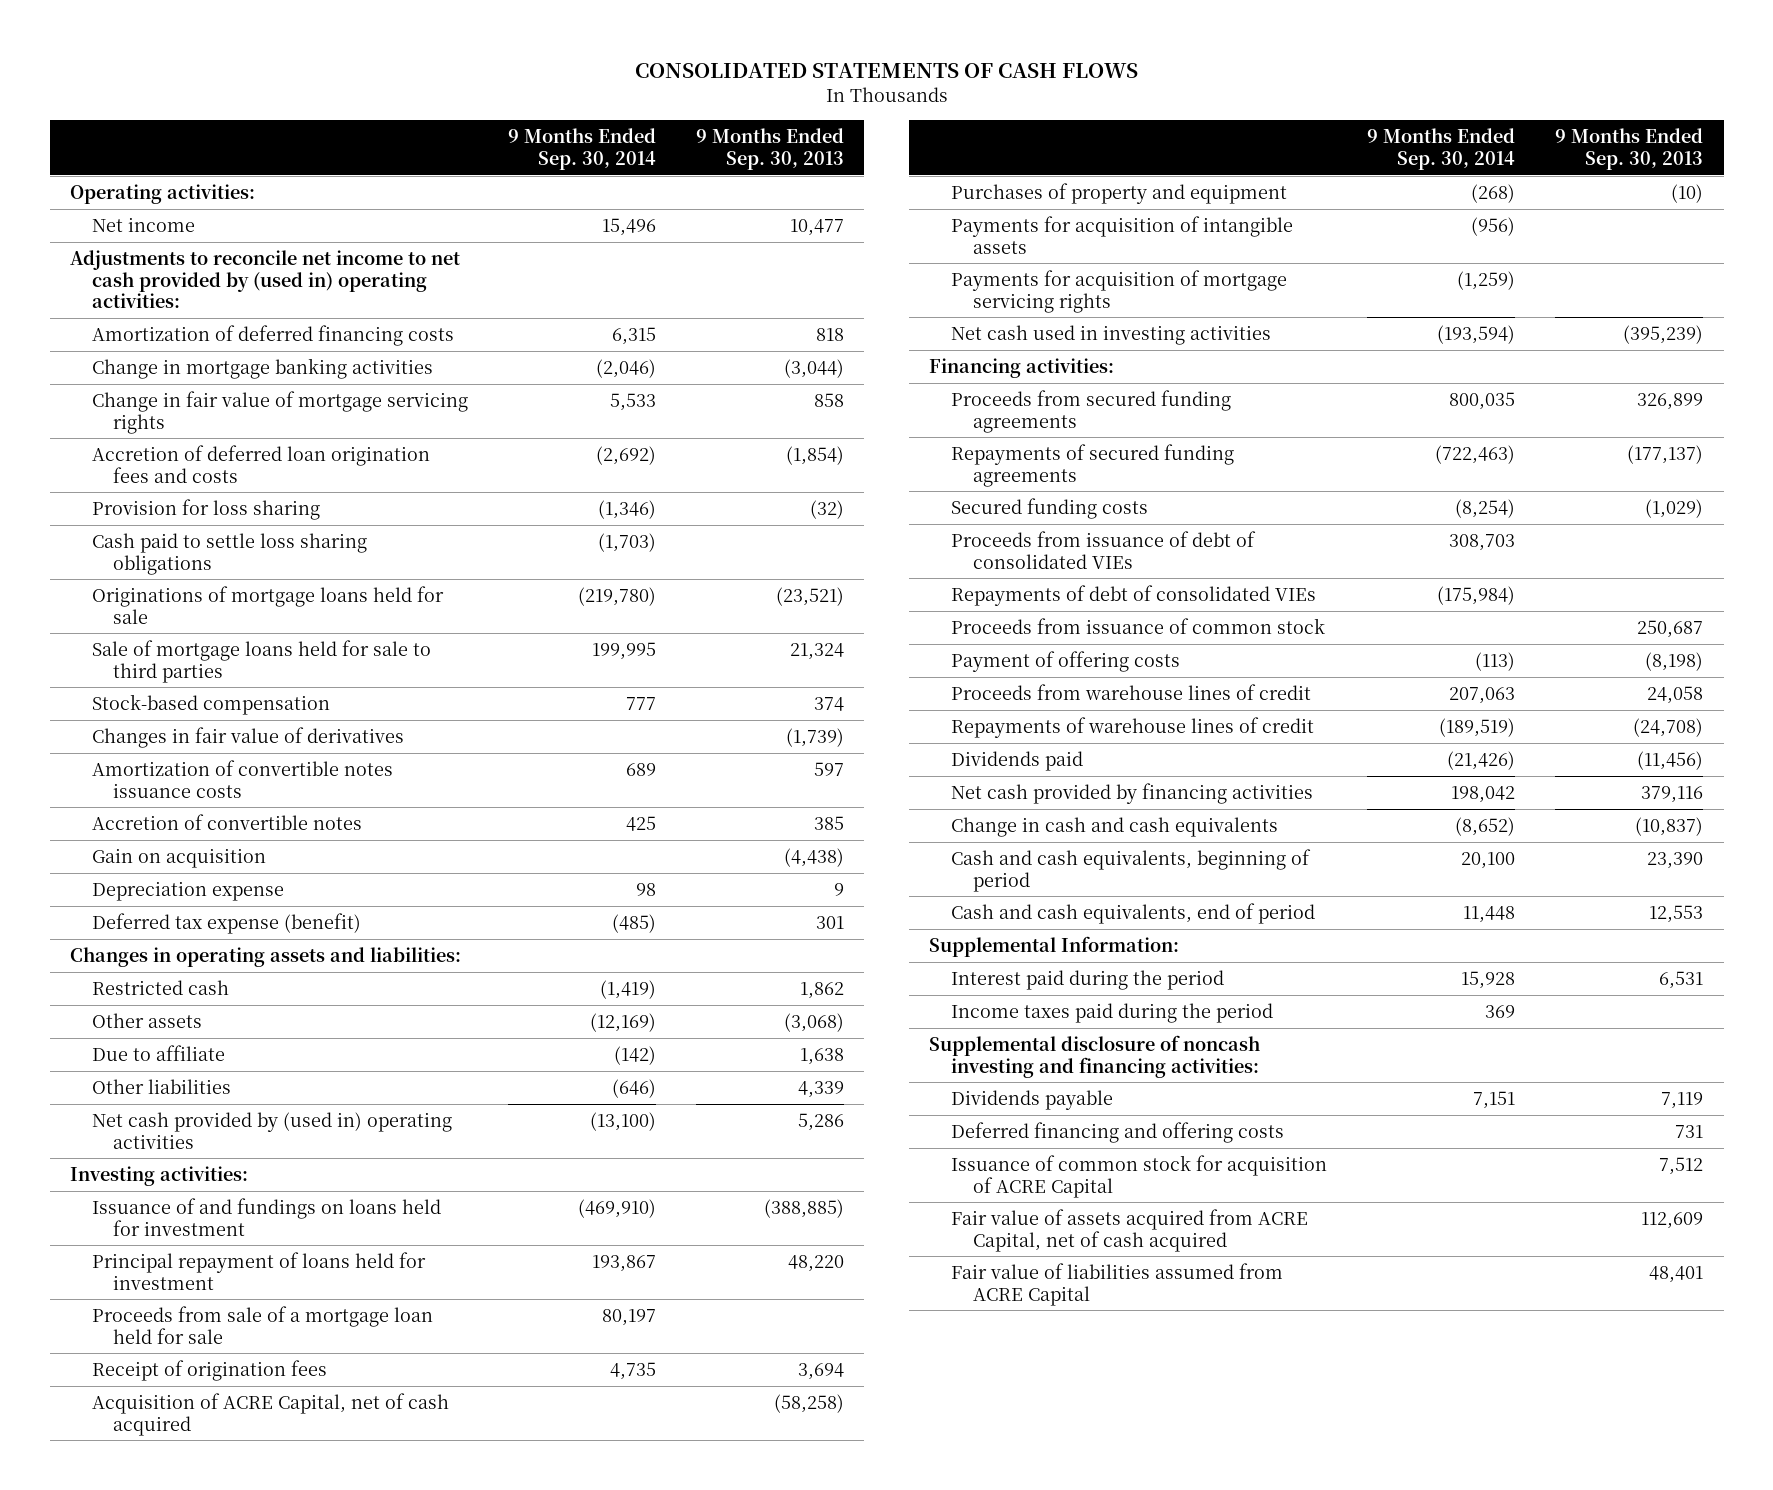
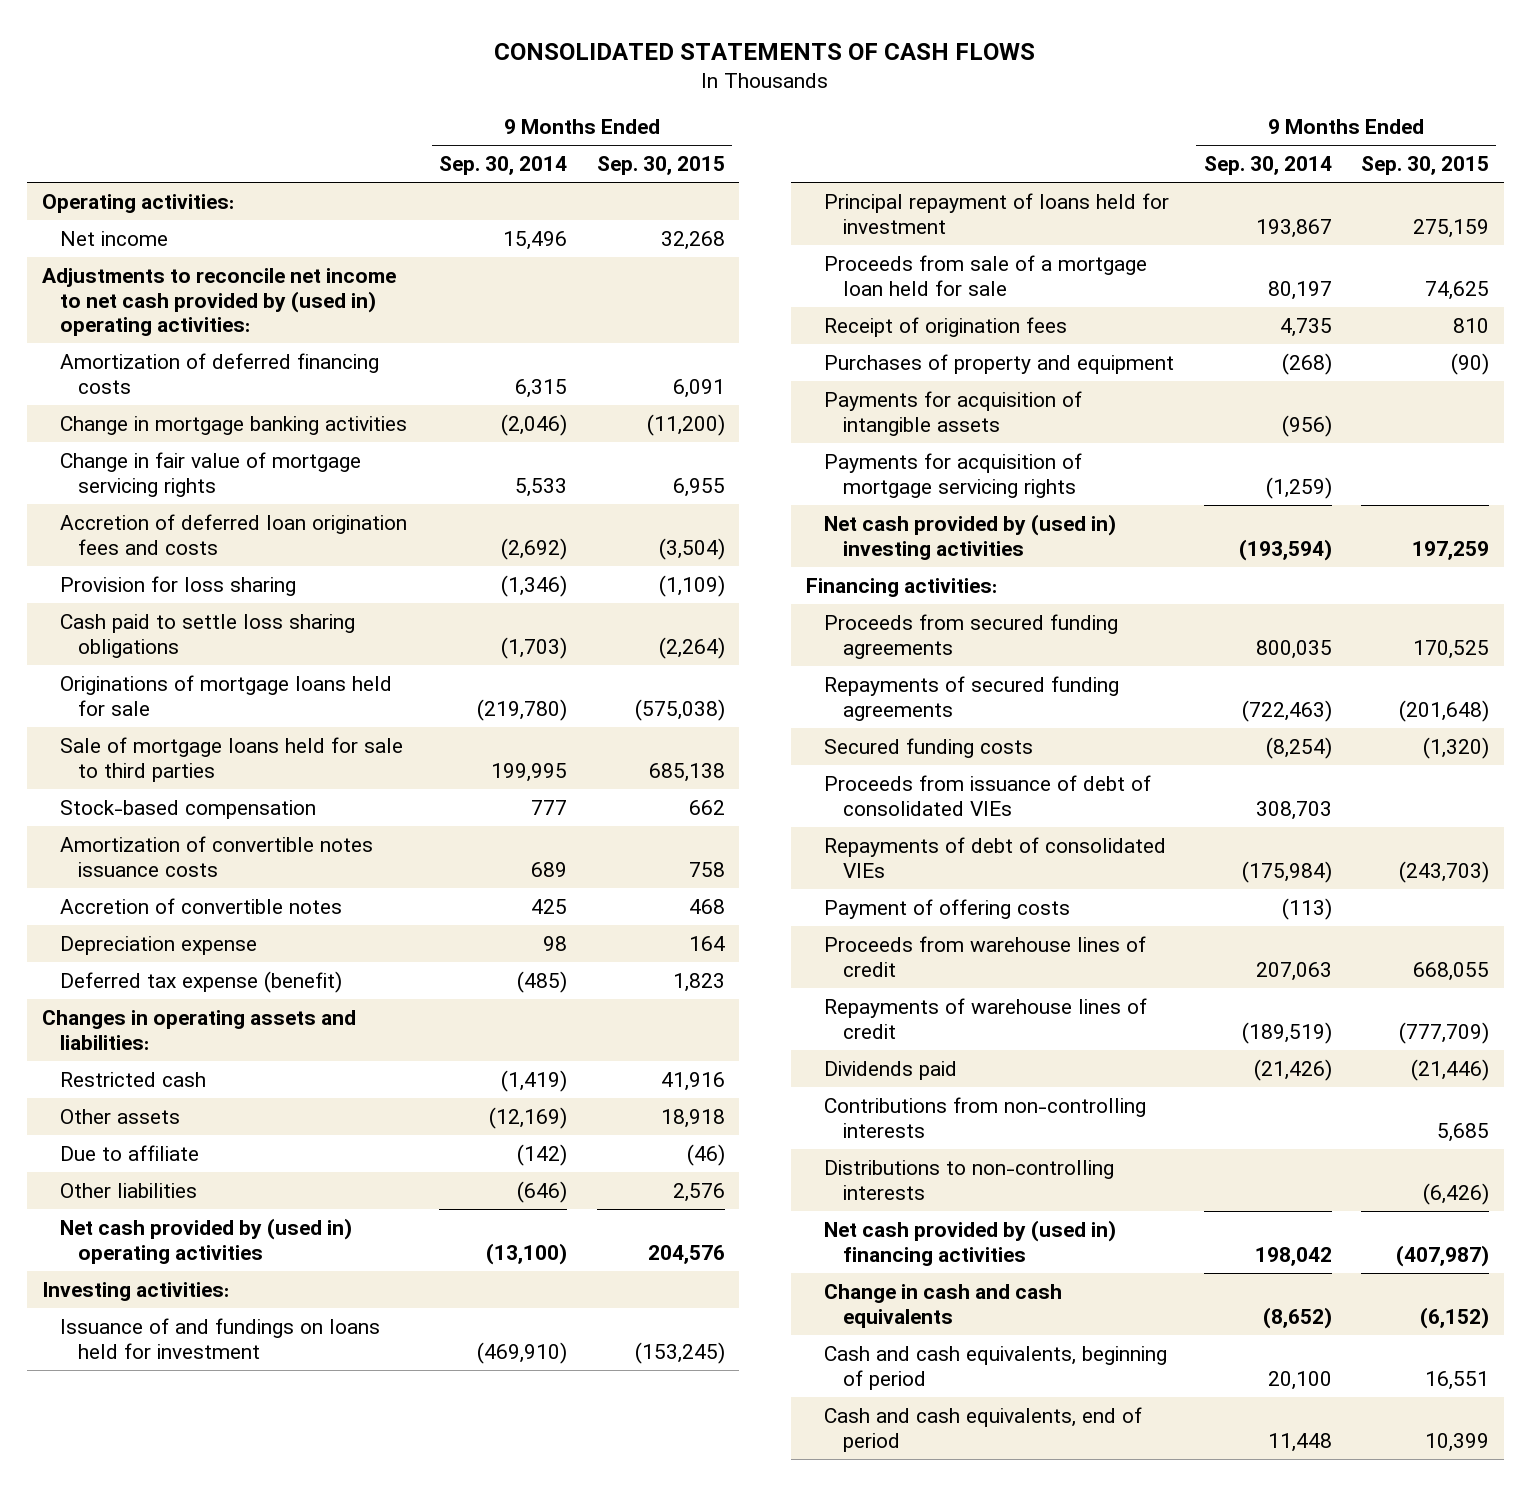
- | 9 Months Ended Sep. 30, 2014 | 9 Months Ended Sep. 30, 2013
+ | 9 Months Ended Sep. 30, 2014 | 9 Months Ended Sep. 30, 2015
- Changes in fair value of derivatives | | (1,739)
- Gain on acquisition | | (4,438)
- Acquisition of ACRE Capital, net of cash acquired | | (58,258)
- Net cash used in investing activities | (193,594) | (395,239)
+ Net cash provided by (used in) investing activities | (193,594) | 197,259
- Proceeds from issuance of common stock | | 250,687
- Net cash provided by financing activities | 198,042 | 379,116
+ Contributions from non-controlling interests | | 5,685
+ Distributions to non-controlling interests | | (6,426)
+ Net cash provided by (used in) financing activities | 198,042 | (407,987)
- Supplemental Information:
- Interest paid during the period | 15,928 | 6,531
- Income taxes paid during the period | 369 |
- Supplemental disclosure of noncash investing and financing activities:
- Dividends payable | 7,151 | 7,119
- Deferred financing and offering costs | | 731
- Issuance of common stock for acquisition of ACRE Capital | | 7,512
- Fair value of assets acquired from ACRE Capital, net of cash acquired | | 112,609
- Fair value of liabilities assumed from ACRE Capital | | 48,401

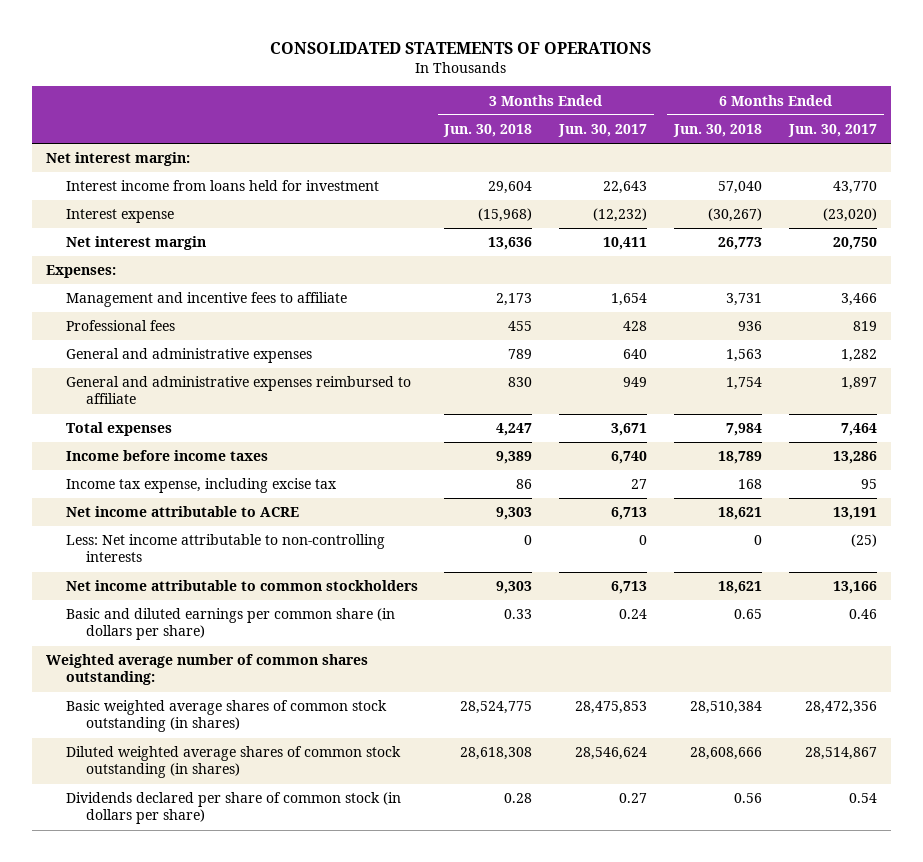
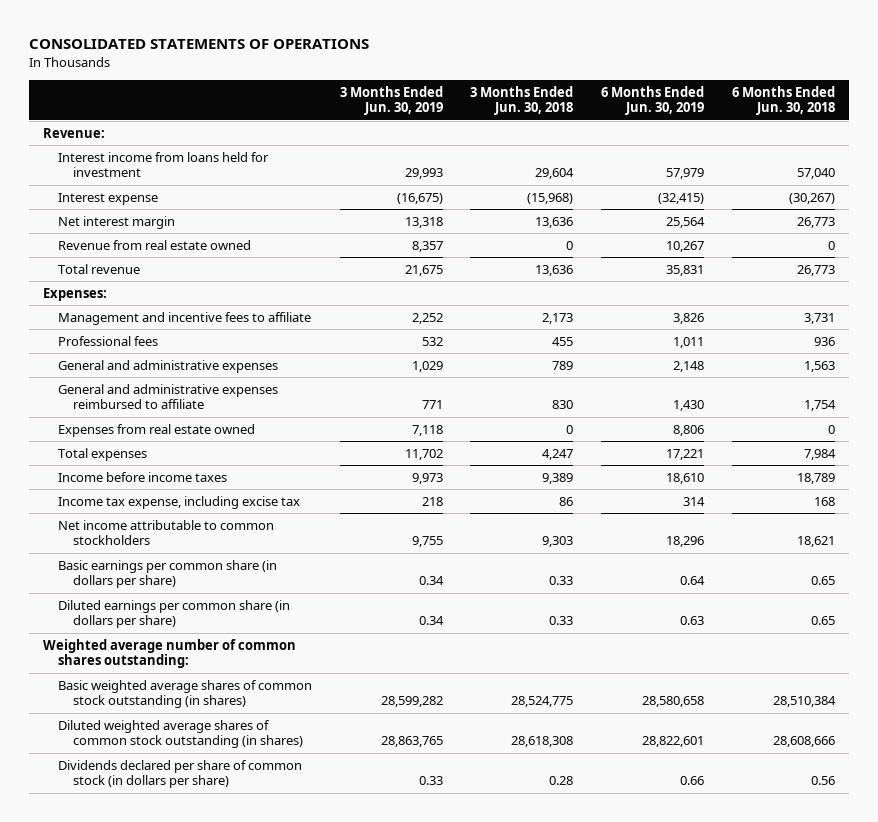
- | 3 Months Ended Jun. 30, 2018 | 3 Months Ended Jun. 30, 2017 | 6 Months Ended Jun. 30, 2018 | 6 Months Ended Jun. 30, 2017
+ | 3 Months Ended Jun. 30, 2019 | 3 Months Ended Jun. 30, 2018 | 6 Months Ended Jun. 30, 2019 | 6 Months Ended Jun. 30, 2018
- Net interest margin:
+ Revenue:
+ Revenue from real estate owned | 8,357 | 0 | 10,267 | 0
+ Total revenue | 21,675 | 13,636 | 35,831 | 26,773
+ Expenses from real estate owned | 7,118 | 0 | 8,806 | 0
- Net income attributable to ACRE | 9,303 | 6,713 | 18,621 | 13,191
- Less: Net income attributable to non-controlling interests | 0 | 0 | 0 | (25)
- Basic and diluted earnings per common share (in dollars per share) | 0.33 | 0.24 | 0.65 | 0.46
+ Basic earnings per common share (in dollars per share) | 0.34 | 0.33 | 0.64 | 0.65
+ Diluted earnings per common share (in dollars per share) | 0.34 | 0.33 | 0.63 | 0.65

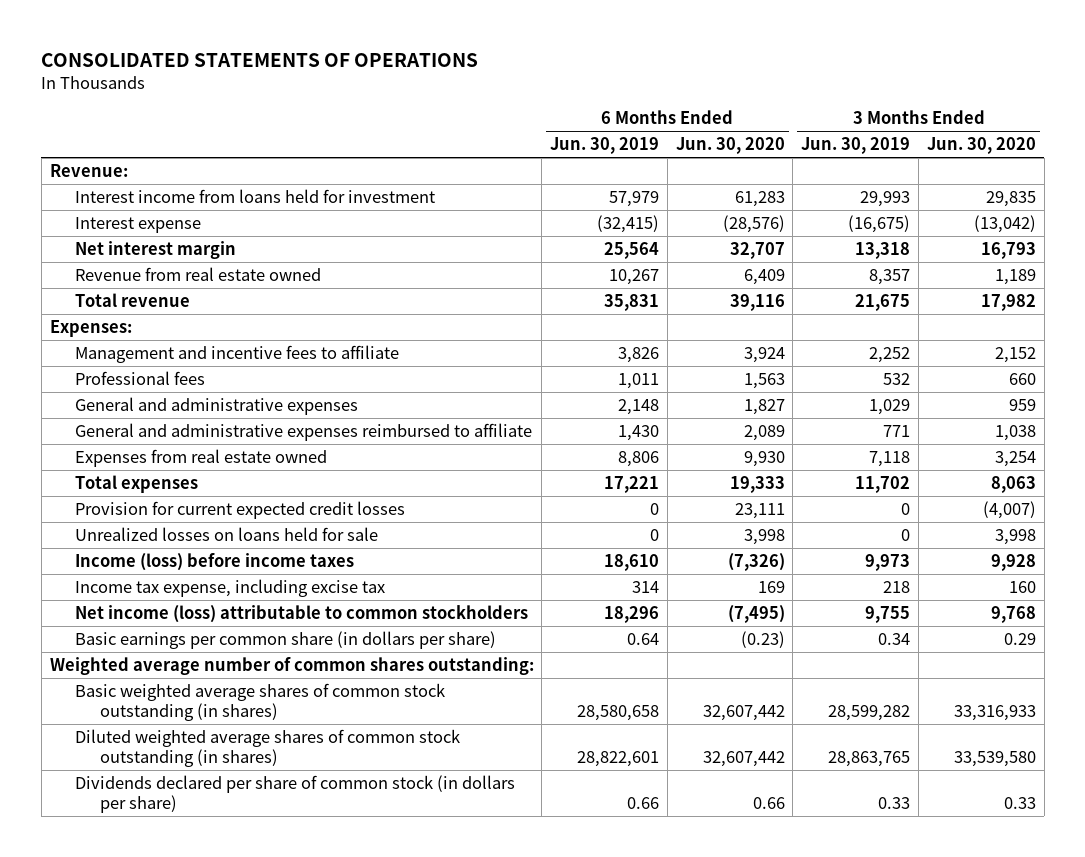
- | 3 Months Ended Jun. 30, 2019 | 3 Months Ended Jun. 30, 2018 | 6 Months Ended Jun. 30, 2019 | 6 Months Ended Jun. 30, 2018
+ | 6 Months Ended Jun. 30, 2019 | 6 Months Ended Jun. 30, 2020 | 3 Months Ended Jun. 30, 2019 | 3 Months Ended Jun. 30, 2020
- Income before income taxes | 9,973 | 9,389 | 18,610 | 18,789
+ Provision for current expected credit losses | 0 | 23,111 | 0 | (4,007)
+ Unrealized losses on loans held for sale | 0 | 3,998 | 0 | 3,998
+ Income (loss) before income taxes | 18,610 | (7,326) | 9,973 | 9,928
- Net income attributable to common stockholders | 9,755 | 9,303 | 18,296 | 18,621
+ Net income (loss) attributable to common stockholders | 18,296 | (7,495) | 9,755 | 9,768
- Diluted earnings per common share (in dollars per share) | 0.34 | 0.33 | 0.63 | 0.65

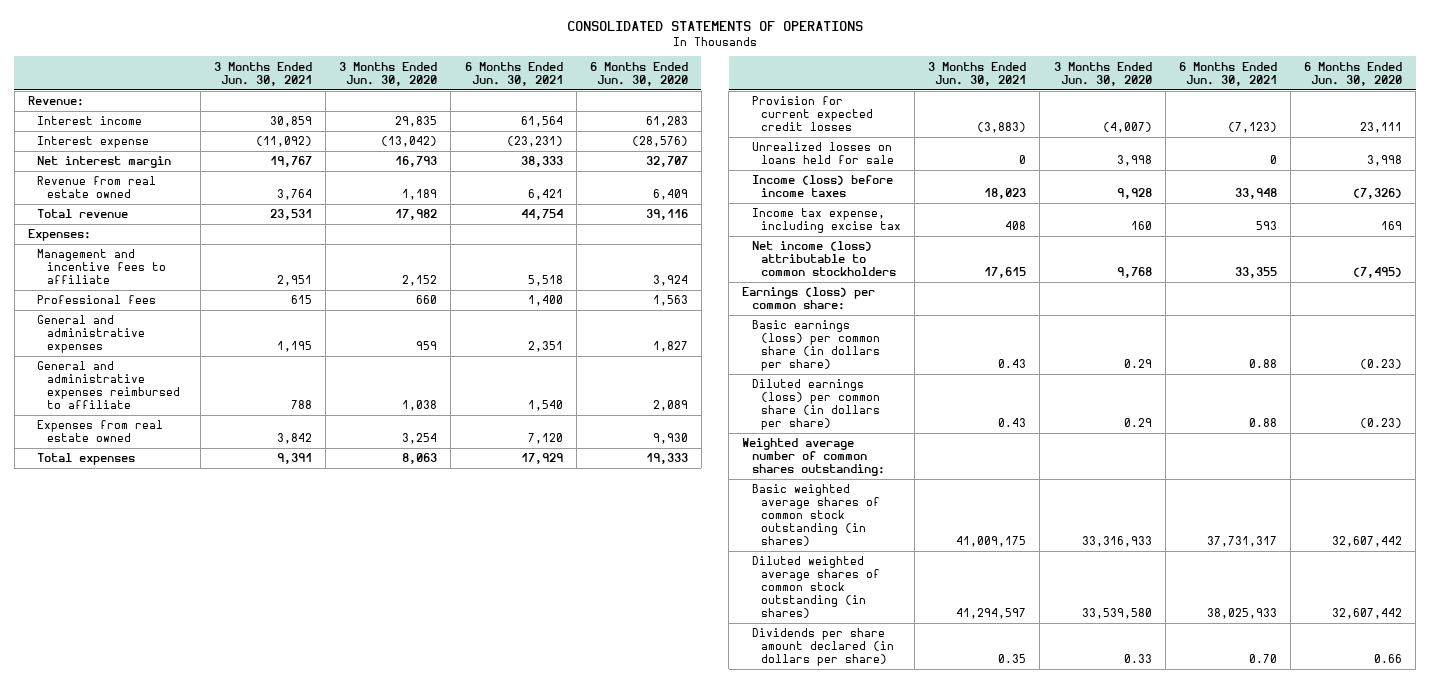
- | 6 Months Ended Jun. 30, 2019 | 6 Months Ended Jun. 30, 2020 | 3 Months Ended Jun. 30, 2019 | 3 Months Ended Jun. 30, 2020
+ | 3 Months Ended Jun. 30, 2021 | 3 Months Ended Jun. 30, 2020 | 6 Months Ended Jun. 30, 2021 | 6 Months Ended Jun. 30, 2020
- Interest income from loans held for investment | 57,979 | 61,283 | 29,993 | 29,835
+ Interest income | 30,859 | 29,835 | 61,564 | 61,283
- Basic earnings per common share (in dollars per share) | 0.64 | (0.23) | 0.34 | 0.29
+ Earnings (loss) per common share:
+ Basic earnings (loss) per common share (in dollars per share) | 0.43 | 0.29 | 0.88 | (0.23)
+ Diluted earnings (loss) per common share (in dollars per share) | 0.43 | 0.29 | 0.88 | (0.23)
- Dividends declared per share of common stock (in dollars per share) | 0.66 | 0.66 | 0.33 | 0.33
+ Dividends per share amount declared (in dollars per share) | 0.35 | 0.33 | 0.70 | 0.66

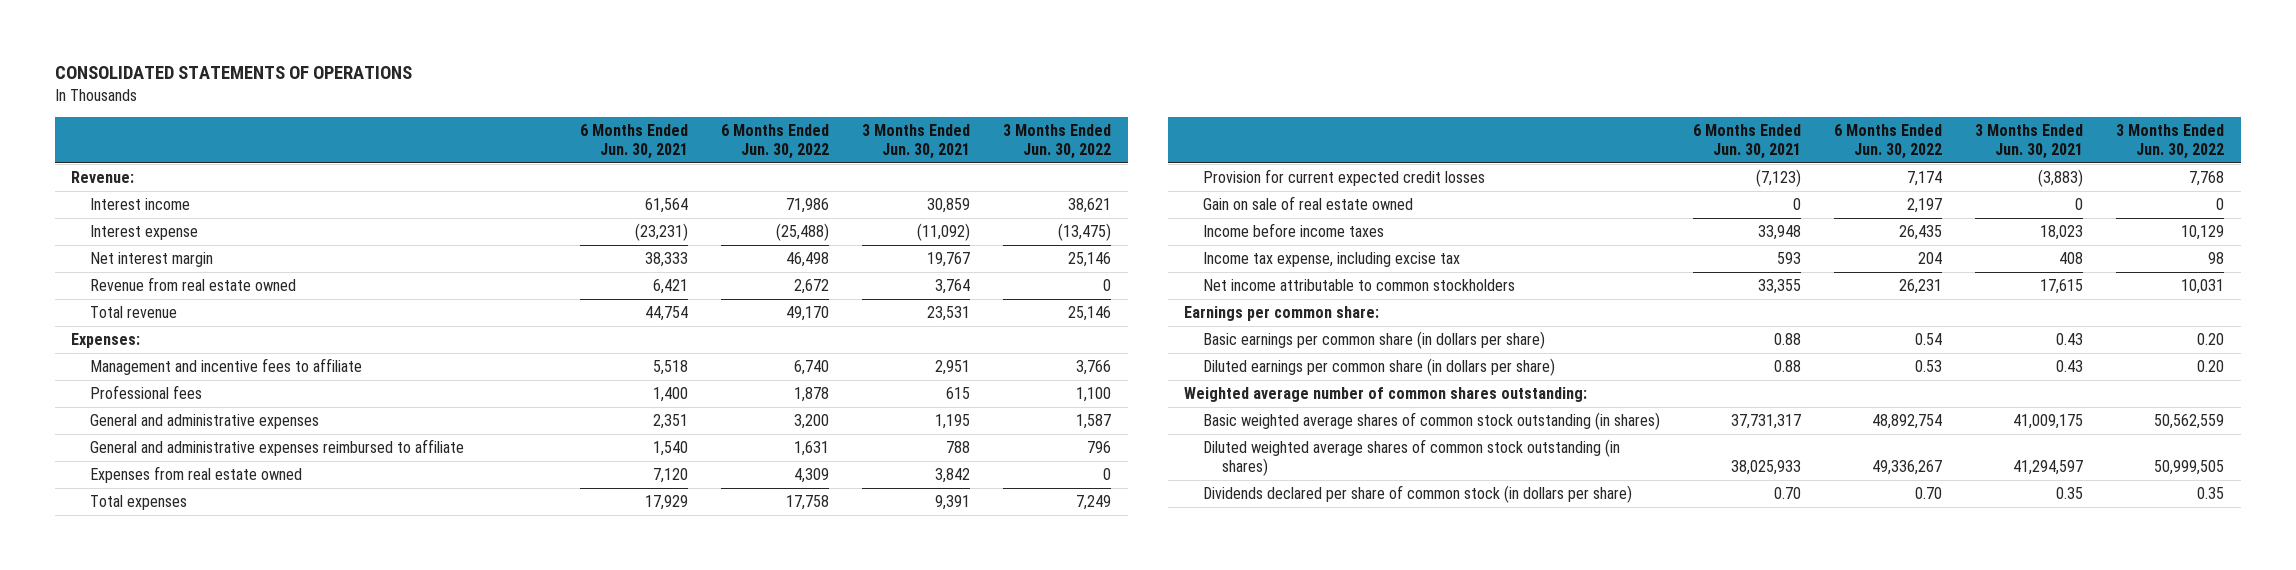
- | 3 Months Ended Jun. 30, 2021 | 3 Months Ended Jun. 30, 2020 | 6 Months Ended Jun. 30, 2021 | 6 Months Ended Jun. 30, 2020
+ | 6 Months Ended Jun. 30, 2021 | 6 Months Ended Jun. 30, 2022 | 3 Months Ended Jun. 30, 2021 | 3 Months Ended Jun. 30, 2022
- Unrealized losses on loans held for sale | 0 | 3,998 | 0 | 3,998
- Income (loss) before income taxes | 18,023 | 9,928 | 33,948 | (7,326)
+ Gain on sale of real estate owned | 0 | 2,197 | 0 | 0
+ Income before income taxes | 33,948 | 26,435 | 18,023 | 10,129
- Net income (loss) attributable to common stockholders | 17,615 | 9,768 | 33,355 | (7,495)
- Earnings (loss) per common share:
- Basic earnings (loss) per common share (in dollars per share) | 0.43 | 0.29 | 0.88 | (0.23)
- Diluted earnings (loss) per common share (in dollars per share) | 0.43 | 0.29 | 0.88 | (0.23)
+ Net income attributable to common stockholders | 33,355 | 26,231 | 17,615 | 10,031
+ Earnings per common share:
+ Basic earnings per common share (in dollars per share) | 0.88 | 0.54 | 0.43 | 0.20
+ Diluted earnings per common share (in dollars per share) | 0.88 | 0.53 | 0.43 | 0.20
- Dividends per share amount declared (in dollars per share) | 0.35 | 0.33 | 0.70 | 0.66
+ Dividends declared per share of common stock (in dollars per share) | 0.70 | 0.70 | 0.35 | 0.35

